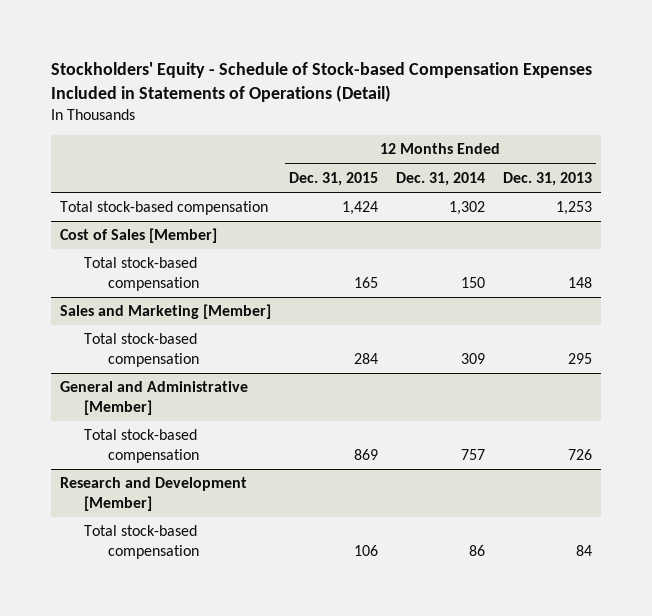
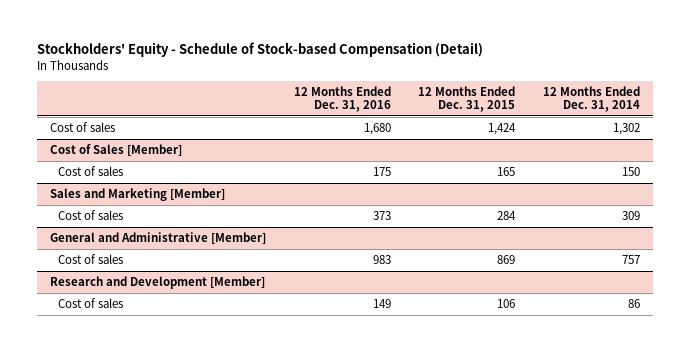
- Stockholders' Equity - Schedule of Stock-based Compensation Expenses Included in Statements of Operations (Detail)
+ Stockholders' Equity - Schedule of Stock-based Compensation (Detail)
- | 12 Months Ended Dec. 31, 2015 | 12 Months Ended Dec. 31, 2014 | 12 Months Ended Dec. 31, 2013
+ | 12 Months Ended Dec. 31, 2016 | 12 Months Ended Dec. 31, 2015 | 12 Months Ended Dec. 31, 2014
- Total stock-based compensation | 1,424 | 1,302 | 1,253
+ Cost of sales | 1,680 | 1,424 | 1,302
@ Cost of Sales [Member]
- Total stock-based compensation | 165 | 150 | 148
+ Cost of sales | 175 | 165 | 150
@ Sales and Marketing [Member]
- Total stock-based compensation | 284 | 309 | 295
+ Cost of sales | 373 | 284 | 309
@ General and Administrative [Member]
- Total stock-based compensation | 869 | 757 | 726
+ Cost of sales | 983 | 869 | 757
@ Research and Development [Member]
- Total stock-based compensation | 106 | 86 | 84
+ Cost of sales | 149 | 106 | 86

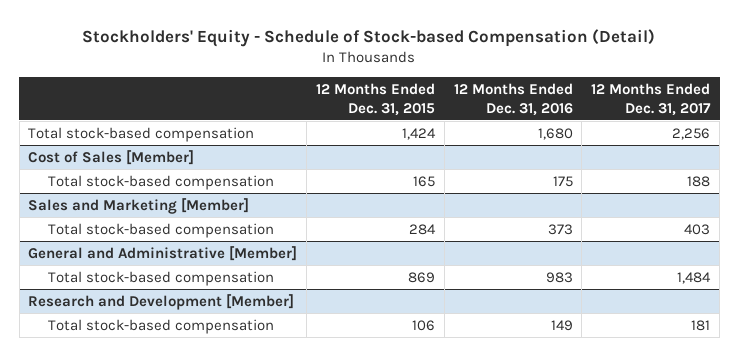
- | 12 Months Ended Dec. 31, 2016 | 12 Months Ended Dec. 31, 2015 | 12 Months Ended Dec. 31, 2014
+ | 12 Months Ended Dec. 31, 2015 | 12 Months Ended Dec. 31, 2016 | 12 Months Ended Dec. 31, 2017
- Cost of sales | 1,680 | 1,424 | 1,302
+ Total stock-based compensation | 1,424 | 1,680 | 2,256
@ Cost of Sales [Member]
- Cost of sales | 175 | 165 | 150
+ Total stock-based compensation | 165 | 175 | 188
@ Sales and Marketing [Member]
- Cost of sales | 373 | 284 | 309
+ Total stock-based compensation | 284 | 373 | 403
@ General and Administrative [Member]
- Cost of sales | 983 | 869 | 757
+ Total stock-based compensation | 869 | 983 | 1,484
@ Research and Development [Member]
- Cost of sales | 149 | 106 | 86
+ Total stock-based compensation | 106 | 149 | 181

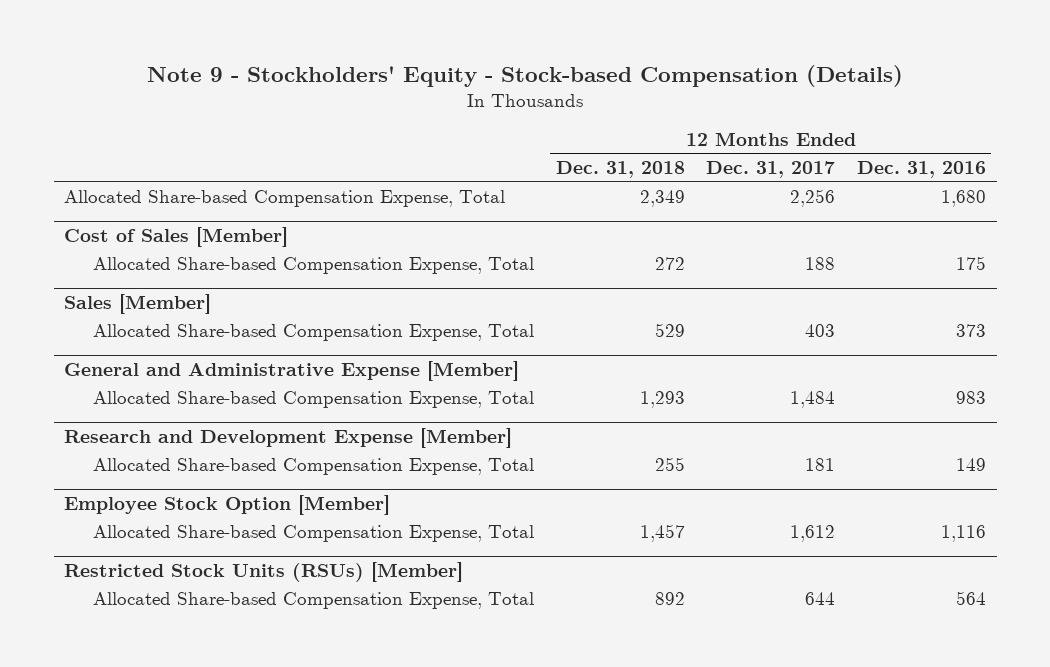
- Stockholders' Equity - Schedule of Stock-based Compensation (Detail)
+ Note 9 - Stockholders' Equity - Stock-based Compensation (Details)
- | 12 Months Ended Dec. 31, 2015 | 12 Months Ended Dec. 31, 2016 | 12 Months Ended Dec. 31, 2017
+ | 12 Months Ended Dec. 31, 2018 | 12 Months Ended Dec. 31, 2017 | 12 Months Ended Dec. 31, 2016
- Total stock-based compensation | 1,424 | 1,680 | 2,256
+ Allocated Share-based Compensation Expense, Total | 2,349 | 2,256 | 1,680
@ Cost of Sales [Member]
- Total stock-based compensation | 165 | 175 | 188
- Sales and Marketing [Member]
- Total stock-based compensation | 284 | 373 | 403
- General and Administrative [Member]
- Total stock-based compensation | 869 | 983 | 1,484
- Research and Development [Member]
- Total stock-based compensation | 106 | 149 | 181
@ Cost of Sales [Member]
+ Allocated Share-based Compensation Expense, Total | 272 | 188 | 175
+ Sales [Member]
+ Allocated Share-based Compensation Expense, Total | 529 | 403 | 373
+ General and Administrative Expense [Member]
+ Allocated Share-based Compensation Expense, Total | 1,293 | 1,484 | 983
+ Research and Development Expense [Member]
+ Allocated Share-based Compensation Expense, Total | 255 | 181 | 149
+ Employee Stock Option [Member]
+ Allocated Share-based Compensation Expense, Total | 1,457 | 1,612 | 1,116
+ Restricted Stock Units (RSUs) [Member]
+ Allocated Share-based Compensation Expense, Total | 892 | 644 | 564

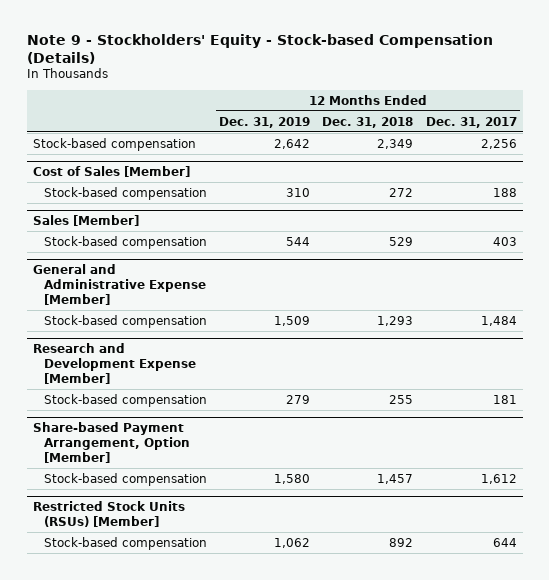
- | 12 Months Ended Dec. 31, 2018 | 12 Months Ended Dec. 31, 2017 | 12 Months Ended Dec. 31, 2016
+ | 12 Months Ended Dec. 31, 2019 | 12 Months Ended Dec. 31, 2018 | 12 Months Ended Dec. 31, 2017
- Allocated Share-based Compensation Expense, Total | 2,349 | 2,256 | 1,680
+ Stock-based compensation | 2,642 | 2,349 | 2,256
@ Cost of Sales [Member]
- Allocated Share-based Compensation Expense, Total | 272 | 188 | 175
+ Stock-based compensation | 310 | 272 | 188
@ Sales [Member]
- Allocated Share-based Compensation Expense, Total | 529 | 403 | 373
+ Stock-based compensation | 544 | 529 | 403
@ General and Administrative Expense [Member]
- Allocated Share-based Compensation Expense, Total | 1,293 | 1,484 | 983
+ Stock-based compensation | 1,509 | 1,293 | 1,484
@ Research and Development Expense [Member]
- Allocated Share-based Compensation Expense, Total | 255 | 181 | 149
- Employee Stock Option [Member]
- Allocated Share-based Compensation Expense, Total | 1,457 | 1,612 | 1,116
@ Research and Development Expense [Member]
+ Stock-based compensation | 279 | 255 | 181
+ Share-based Payment Arrangement, Option [Member]
+ Stock-based compensation | 1,580 | 1,457 | 1,612
@ Restricted Stock Units (RSUs) [Member]
- Allocated Share-based Compensation Expense, Total | 892 | 644 | 564
+ Stock-based compensation | 1,062 | 892 | 644

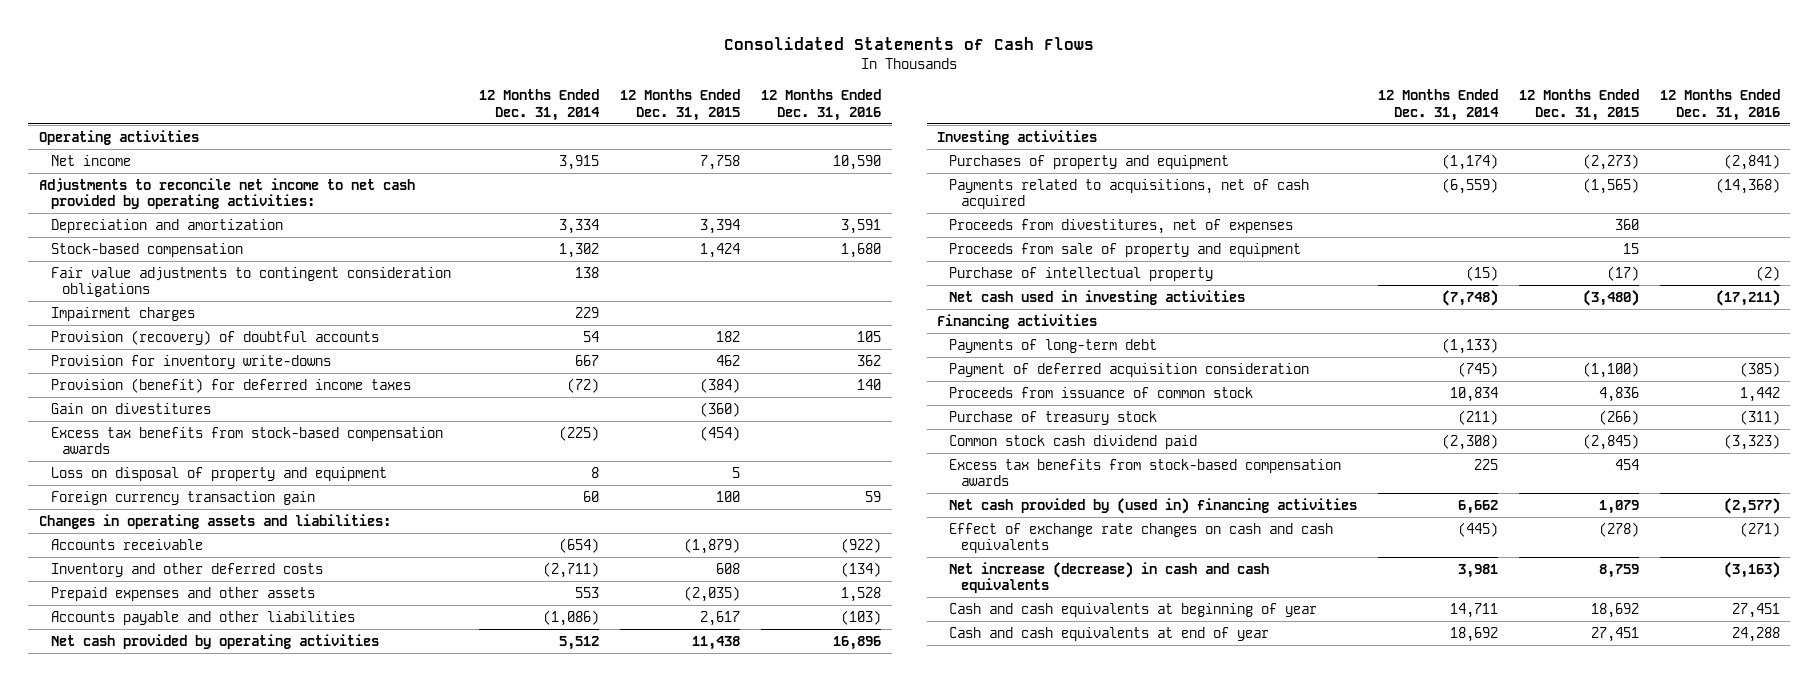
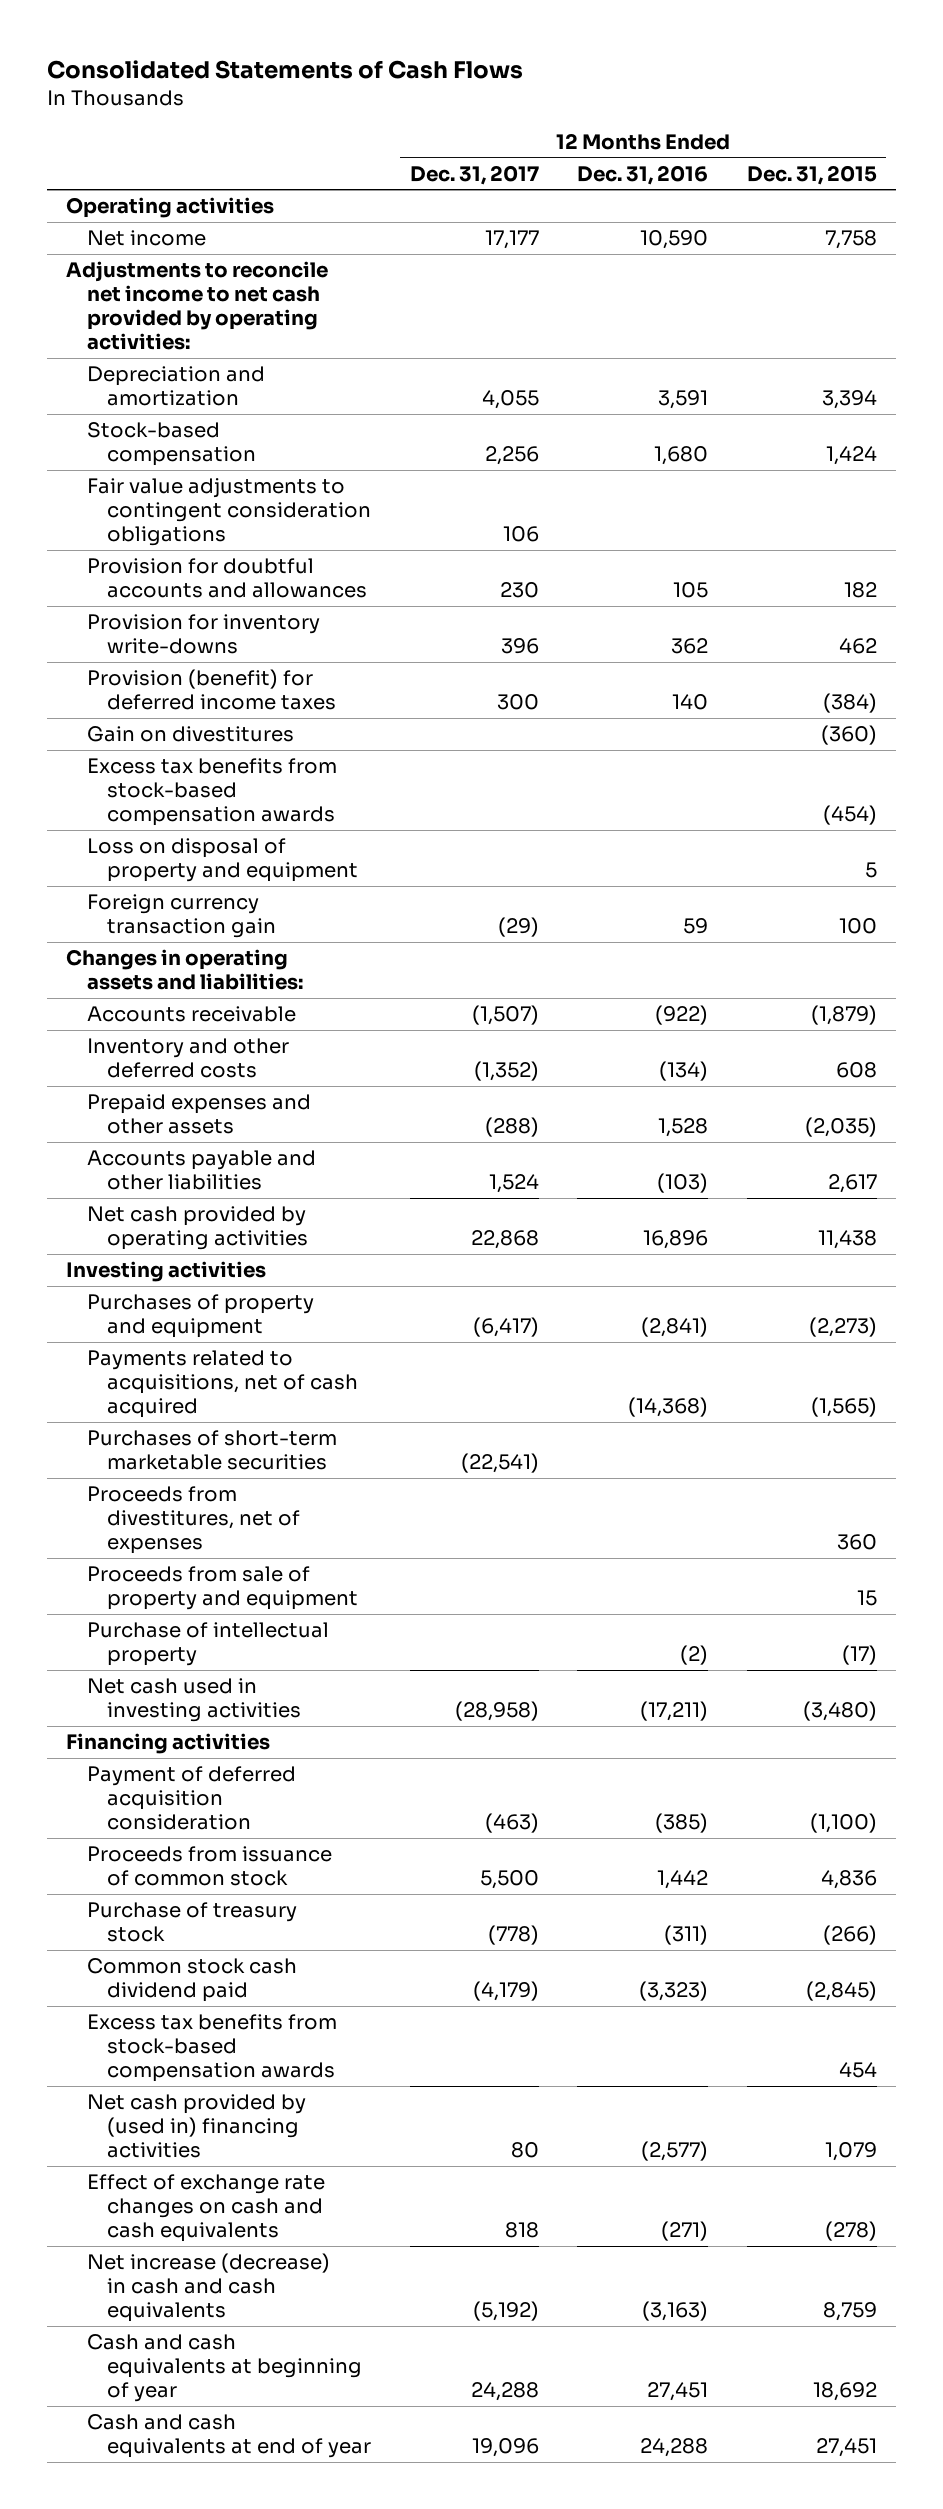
- | 12 Months Ended Dec. 31, 2014 | 12 Months Ended Dec. 31, 2015 | 12 Months Ended Dec. 31, 2016
+ | 12 Months Ended Dec. 31, 2017 | 12 Months Ended Dec. 31, 2016 | 12 Months Ended Dec. 31, 2015
- Impairment charges | 229 | |
- Provision (recovery) of doubtful accounts | 54 | 182 | 105
+ Provision for doubtful accounts and allowances | 230 | 105 | 182
+ Purchases of short-term marketable securities | (22,541) | |
- Payments of long-term debt | (1,133) | |

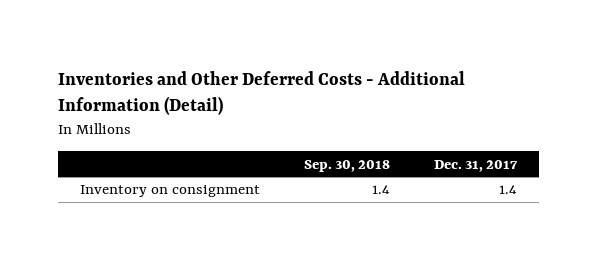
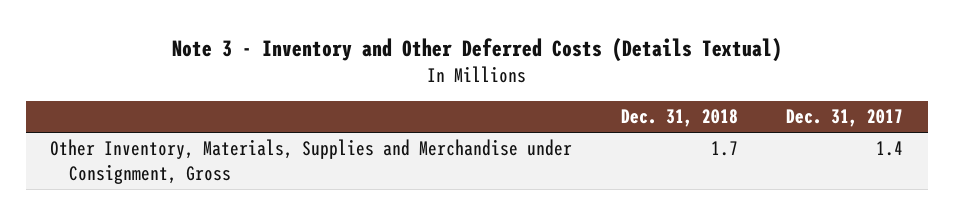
- Inventories and Other Deferred Costs - Additional Information (Detail)
+ Note 3 - Inventory and Other Deferred Costs (Details Textual)
- | Sep. 30, 2018 | Dec. 31, 2017
+ | Dec. 31, 2018 | Dec. 31, 2017
- Inventory on consignment | 1.4 | 1.4
+ Other Inventory, Materials, Supplies and Merchandise under Consignment, Gross | 1.7 | 1.4

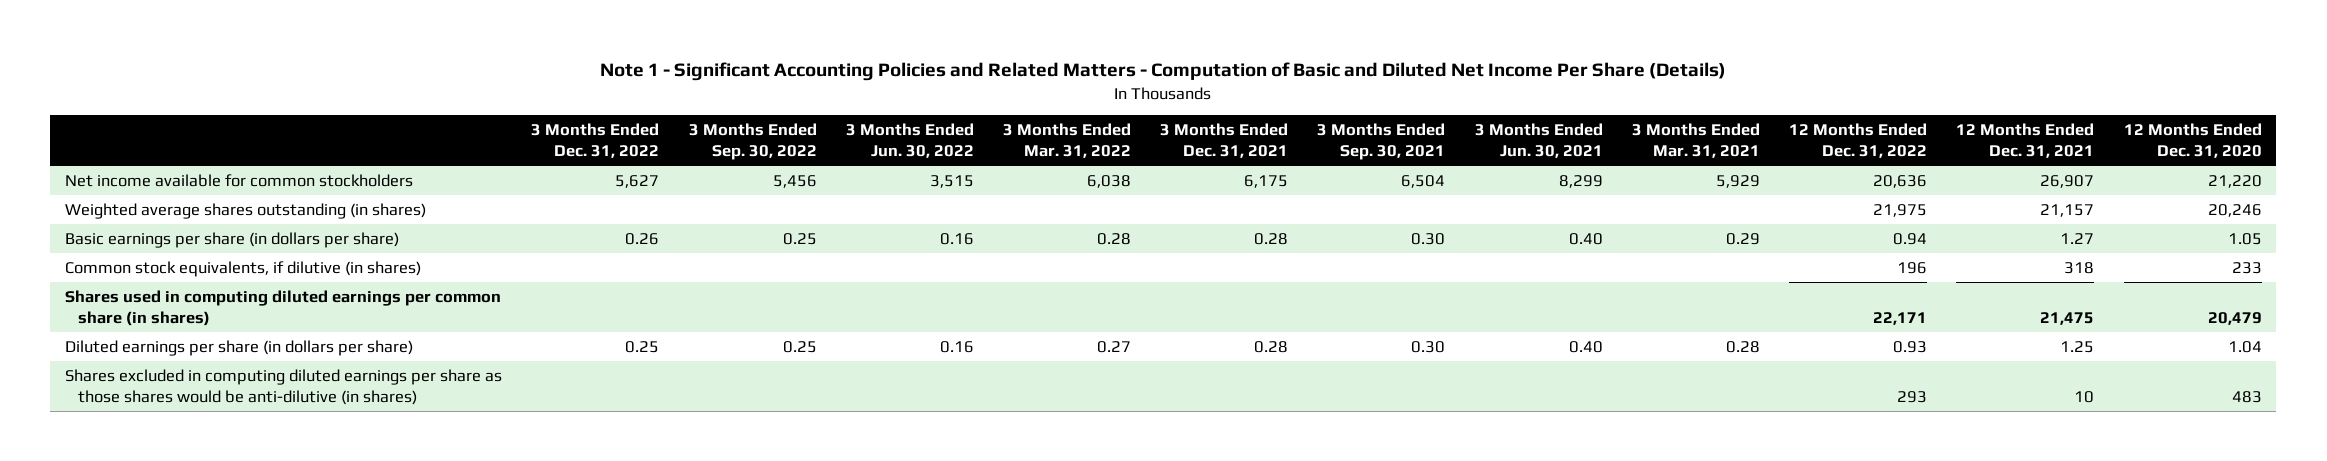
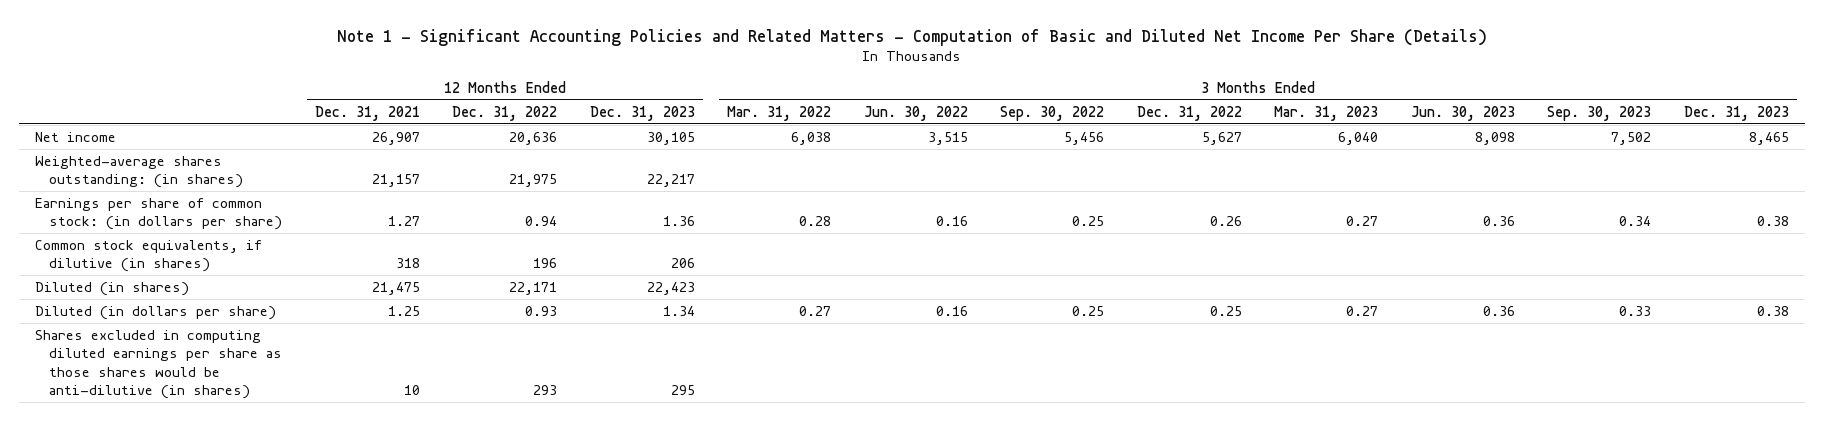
- | 3 Months Ended Dec. 31, 2022 | 3 Months Ended Sep. 30, 2022 | 3 Months Ended Jun. 30, 2022 | 3 Months Ended Mar. 31, 2022 | 3 Months Ended Dec. 31, 2021 | 3 Months Ended Sep. 30, 2021 | 3 Months Ended Jun. 30, 2021 | 3 Months Ended Mar. 31, 2021 | 12 Months Ended Dec. 31, 2022 | 12 Months Ended Dec. 31, 2021 | 12 Months Ended Dec. 31, 2020
+ | 12 Months Ended Dec. 31, 2021 | 12 Months Ended Dec. 31, 2022 | 12 Months Ended Dec. 31, 2023 | 3 Months Ended Mar. 31, 2022 | 3 Months Ended Jun. 30, 2022 | 3 Months Ended Sep. 30, 2022 | 3 Months Ended Dec. 31, 2022 | 3 Months Ended Mar. 31, 2023 | 3 Months Ended Jun. 30, 2023 | 3 Months Ended Sep. 30, 2023 | 3 Months Ended Dec. 31, 2023
- Net income available for common stockholders | 5,627 | 5,456 | 3,515 | 6,038 | 6,175 | 6,504 | 8,299 | 5,929 | 20,636 | 26,907 | 21,220
- Weighted average shares outstanding (in shares) | | | | | | | | | 21,975 | 21,157 | 20,246
- Basic earnings per share (in dollars per share) | 0.26 | 0.25 | 0.16 | 0.28 | 0.28 | 0.30 | 0.40 | 0.29 | 0.94 | 1.27 | 1.05
+ Net income | 26,907 | 20,636 | 30,105 | 6,038 | 3,515 | 5,456 | 5,627 | 6,040 | 8,098 | 7,502 | 8,465
+ Weighted-average shares outstanding: (in shares) | 21,157 | 21,975 | 22,217 | | | | | | | |
+ Earnings per share of common stock: (in dollars per share) | 1.27 | 0.94 | 1.36 | 0.28 | 0.16 | 0.25 | 0.26 | 0.27 | 0.36 | 0.34 | 0.38
- Shares used in computing diluted earnings per common share (in shares) | | | | | | | | | 22,171 | 21,475 | 20,479
- Diluted earnings per share (in dollars per share) | 0.25 | 0.25 | 0.16 | 0.27 | 0.28 | 0.30 | 0.40 | 0.28 | 0.93 | 1.25 | 1.04
+ Diluted (in shares) | 21,475 | 22,171 | 22,423 | | | | | | | |
+ Diluted (in dollars per share) | 1.25 | 0.93 | 1.34 | 0.27 | 0.16 | 0.25 | 0.25 | 0.27 | 0.36 | 0.33 | 0.38

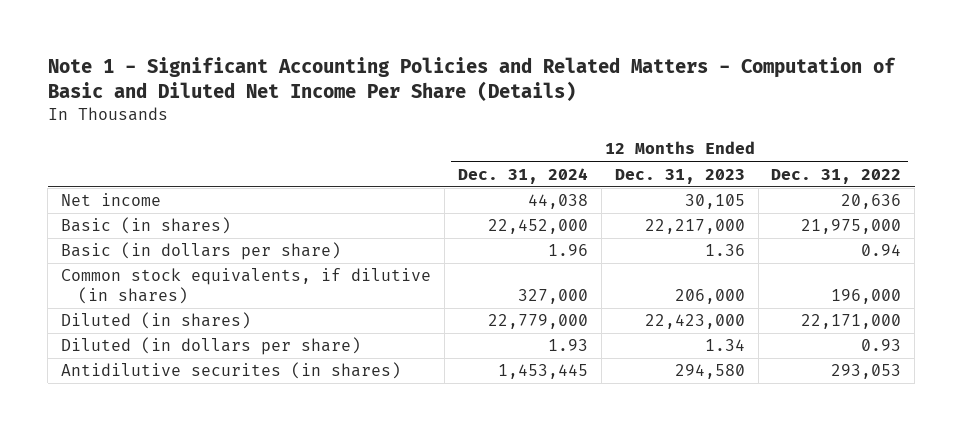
- | 12 Months Ended Dec. 31, 2021 | 12 Months Ended Dec. 31, 2022 | 12 Months Ended Dec. 31, 2023 | 3 Months Ended Mar. 31, 2022 | 3 Months Ended Jun. 30, 2022 | 3 Months Ended Sep. 30, 2022 | 3 Months Ended Dec. 31, 2022 | 3 Months Ended Mar. 31, 2023 | 3 Months Ended Jun. 30, 2023 | 3 Months Ended Sep. 30, 2023 | 3 Months Ended Dec. 31, 2023
+ | 12 Months Ended Dec. 31, 2024 | 12 Months Ended Dec. 31, 2023 | 12 Months Ended Dec. 31, 2022
- Weighted-average shares outstanding: (in shares) | 21,157 | 21,975 | 22,217 | | | | | | | |
- Earnings per share of common stock: (in dollars per share) | 1.27 | 0.94 | 1.36 | 0.28 | 0.16 | 0.25 | 0.26 | 0.27 | 0.36 | 0.34 | 0.38
- Common stock equivalents, if dilutive (in shares) | 318 | 196 | 206 | | | | | | | |
- Diluted (in shares) | 21,475 | 22,171 | 22,423 | | | | | | | |
+ Basic (in shares) | 22,452,000 | 22,217,000 | 21,975,000
+ Basic (in dollars per share) | 1.96 | 1.36 | 0.94
+ Common stock equivalents, if dilutive (in shares) | 327,000 | 206,000 | 196,000
+ Diluted (in shares) | 22,779,000 | 22,423,000 | 22,171,000
- Shares excluded in computing diluted earnings per share as those shares would be anti-dilutive (in shares) | 10 | 293 | 295 | | | | | | | |
+ Antidilutive securites (in shares) | 1,453,445 | 294,580 | 293,053

